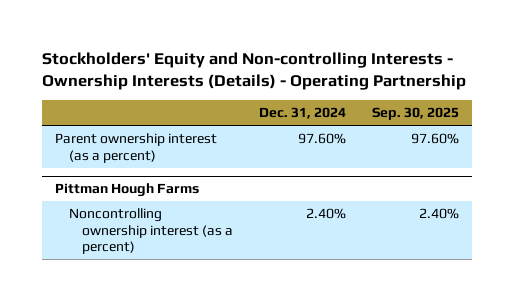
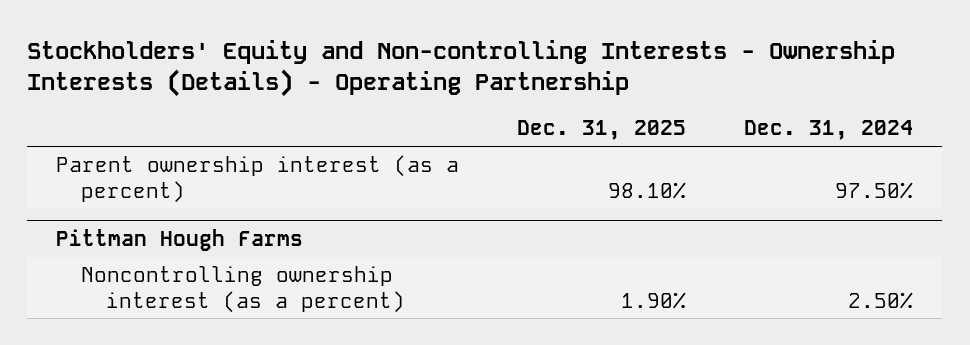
- | Dec. 31, 2024 | Sep. 30, 2025
+ | Dec. 31, 2025 | Dec. 31, 2024
- Parent ownership interest (as a percent) | 97.60% | 97.60%
+ Parent ownership interest (as a percent) | 98.10% | 97.50%
@ Pittman Hough Farms
- Noncontrolling ownership interest (as a percent) | 2.40% | 2.40%
+ Noncontrolling ownership interest (as a percent) | 1.90% | 2.50%

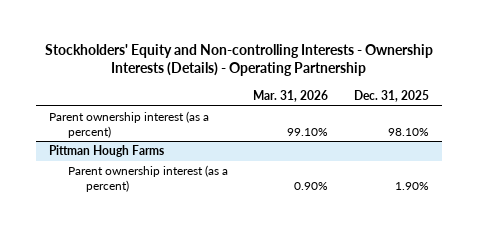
- | Dec. 31, 2025 | Dec. 31, 2024
+ | Mar. 31, 2026 | Dec. 31, 2025
@ Pittman Hough Farms
- Noncontrolling ownership interest (as a percent) | 1.90% | 2.50%
+ Parent ownership interest (as a percent) | 0.90% | 1.90%

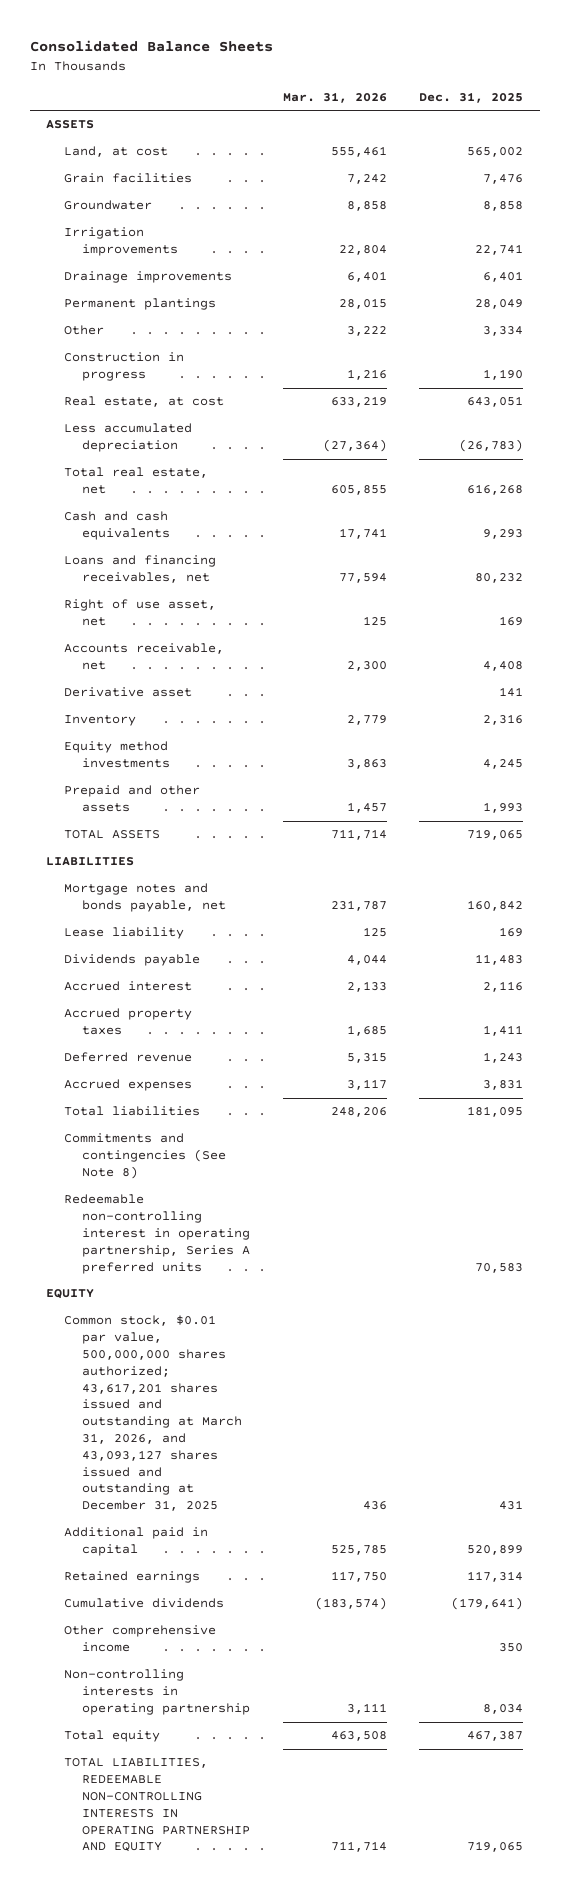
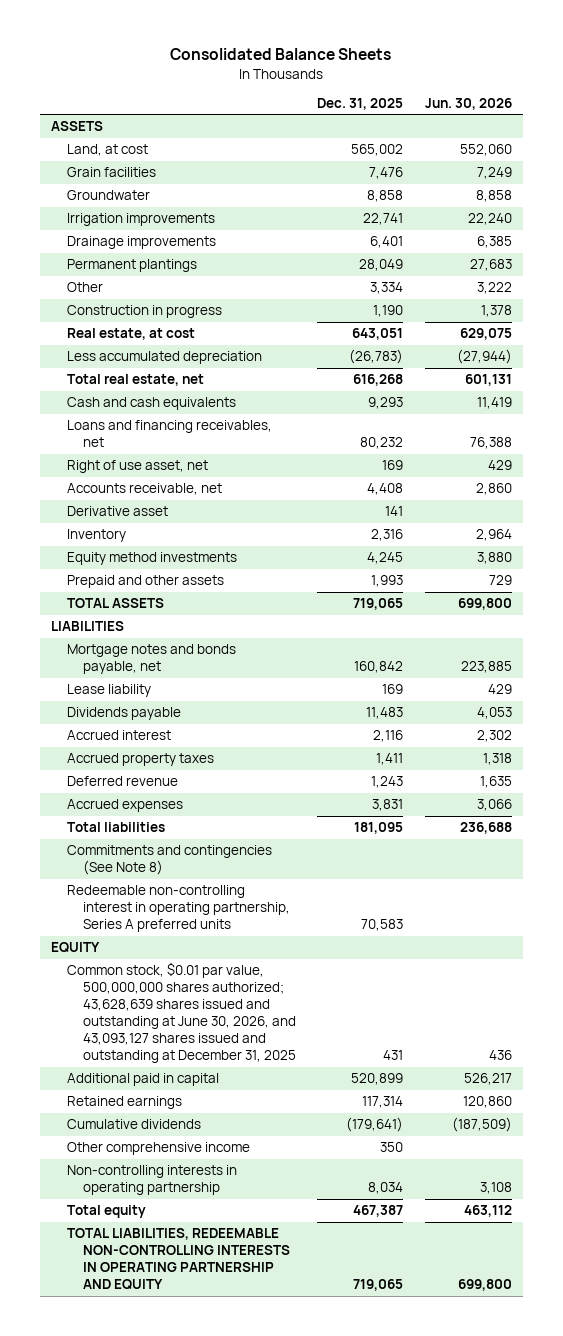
- | Mar. 31, 2026 | Dec. 31, 2025
+ | Dec. 31, 2025 | Jun. 30, 2026
- Common stock, $0.01 par value, 500,000,000 shares authorized; 43,617,201 shares issued and outstanding at March 31, 2026, and 43,093,127 shares issued and outstanding at December 31, 2025 | 436 | 431
+ Common stock, $0.01 par value, 500,000,000 shares authorized; 43,628,639 shares issued and outstanding at June 30, 2026, and 43,093,127 shares issued and outstanding at December 31, 2025 | 431 | 436

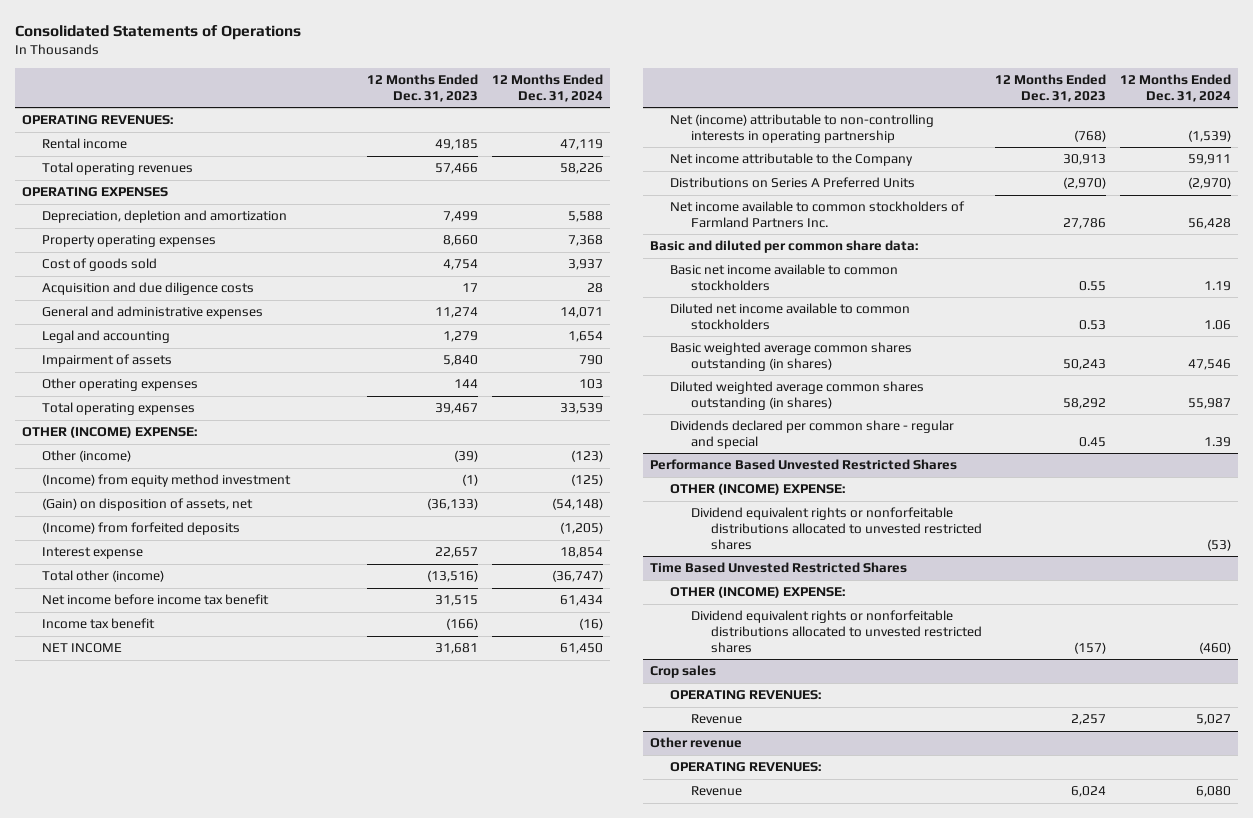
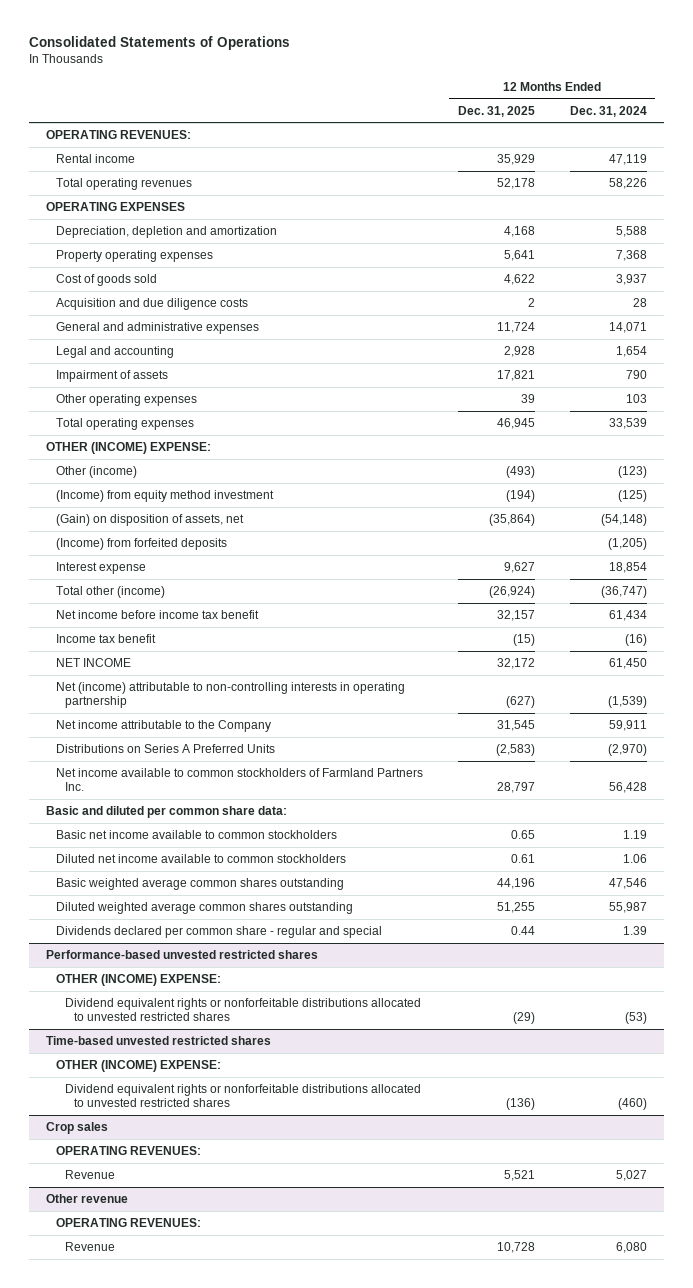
- | 12 Months Ended Dec. 31, 2023 | 12 Months Ended Dec. 31, 2024
+ | 12 Months Ended Dec. 31, 2025 | 12 Months Ended Dec. 31, 2024
- Basic weighted average common shares outstanding (in shares) | 50,243 | 47,546
- Diluted weighted average common shares outstanding (in shares) | 58,292 | 55,987
+ Basic weighted average common shares outstanding | 44,196 | 47,546
+ Diluted weighted average common shares outstanding | 51,255 | 55,987
- Performance Based Unvested Restricted Shares
+ Performance-based unvested restricted shares
- Time Based Unvested Restricted Shares
+ Time-based unvested restricted shares

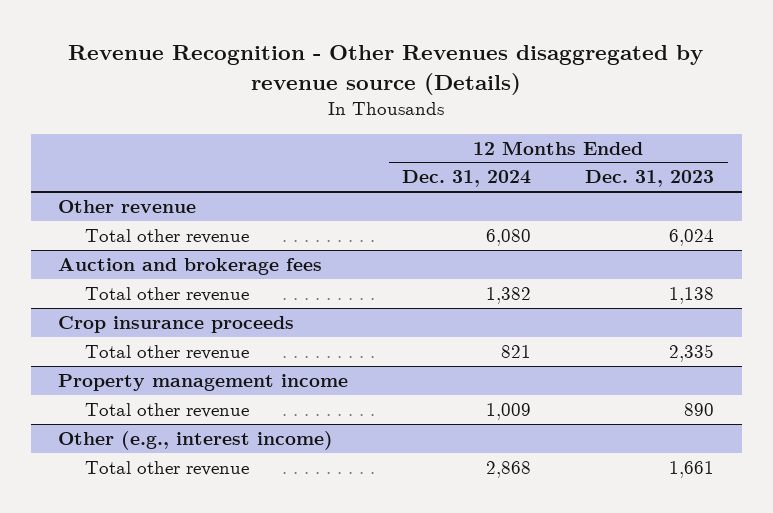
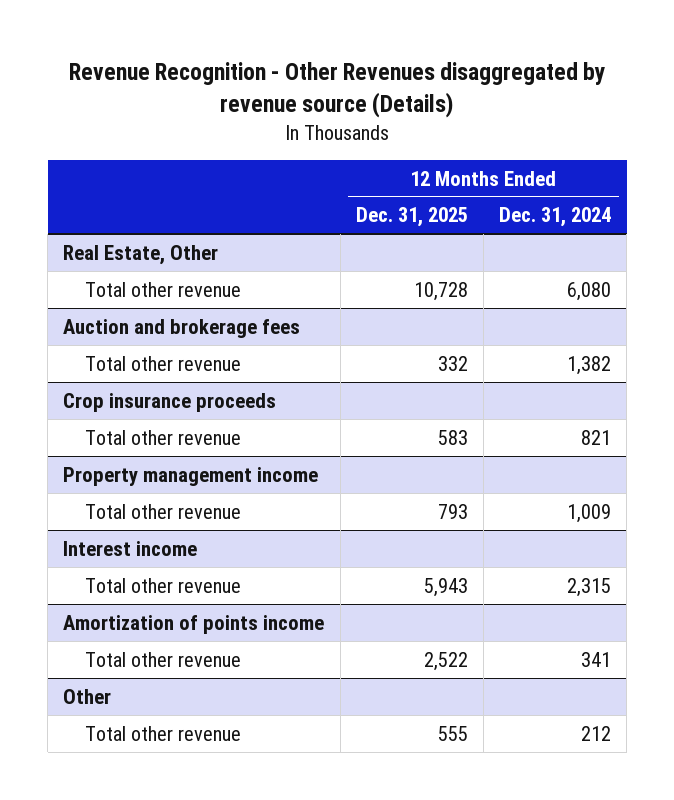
- | 12 Months Ended Dec. 31, 2024 | 12 Months Ended Dec. 31, 2023
+ | 12 Months Ended Dec. 31, 2025 | 12 Months Ended Dec. 31, 2024
- Other revenue
+ Real Estate, Other
- Other (e.g., interest income)
- Total other revenue | 2,868 | 1,661
+ Interest income
+ Total other revenue | 5,943 | 2,315
+ Amortization of points income
+ Total other revenue | 2,522 | 341
+ Other
+ Total other revenue | 555 | 212

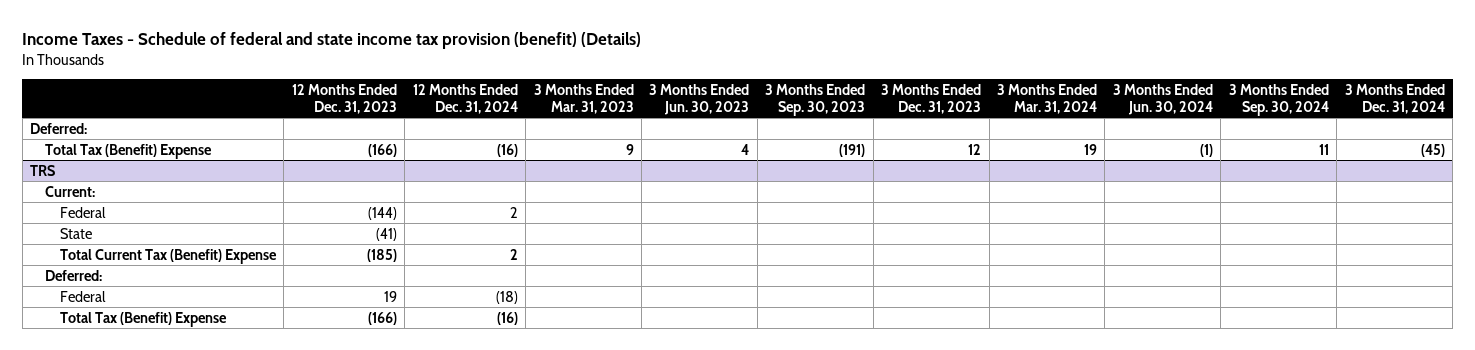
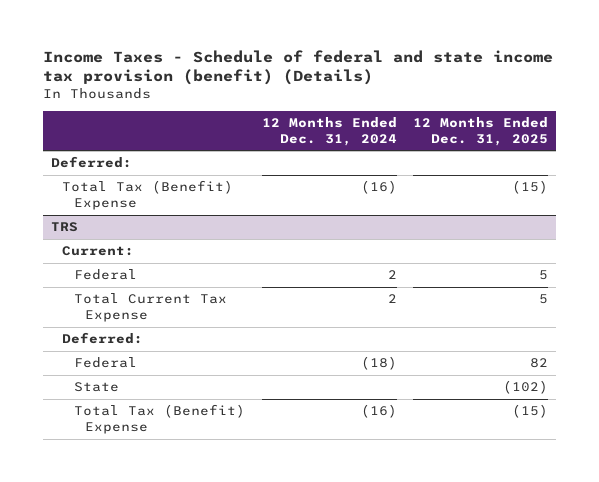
- | 12 Months Ended Dec. 31, 2023 | 12 Months Ended Dec. 31, 2024 | 3 Months Ended Mar. 31, 2023 | 3 Months Ended Jun. 30, 2023 | 3 Months Ended Sep. 30, 2023 | 3 Months Ended Dec. 31, 2023 | 3 Months Ended Mar. 31, 2024 | 3 Months Ended Jun. 30, 2024 | 3 Months Ended Sep. 30, 2024 | 3 Months Ended Dec. 31, 2024
+ | 12 Months Ended Dec. 31, 2024 | 12 Months Ended Dec. 31, 2025
@ TRS
- Total Current Tax (Benefit) Expense | (185) | 2 | | | | | | | |
+ Total Current Tax Expense | 2 | 5
moved down: State | | (102)

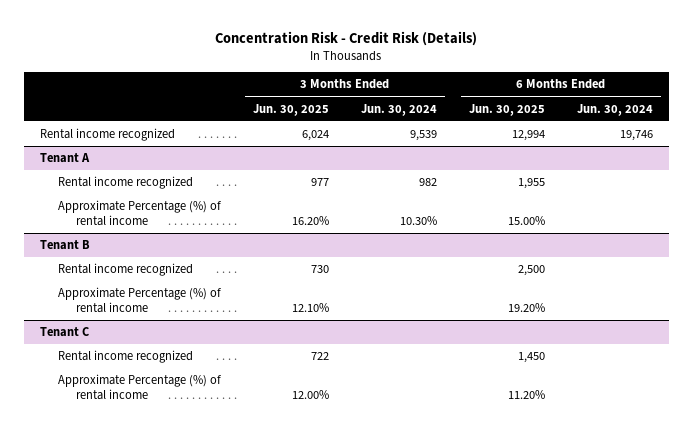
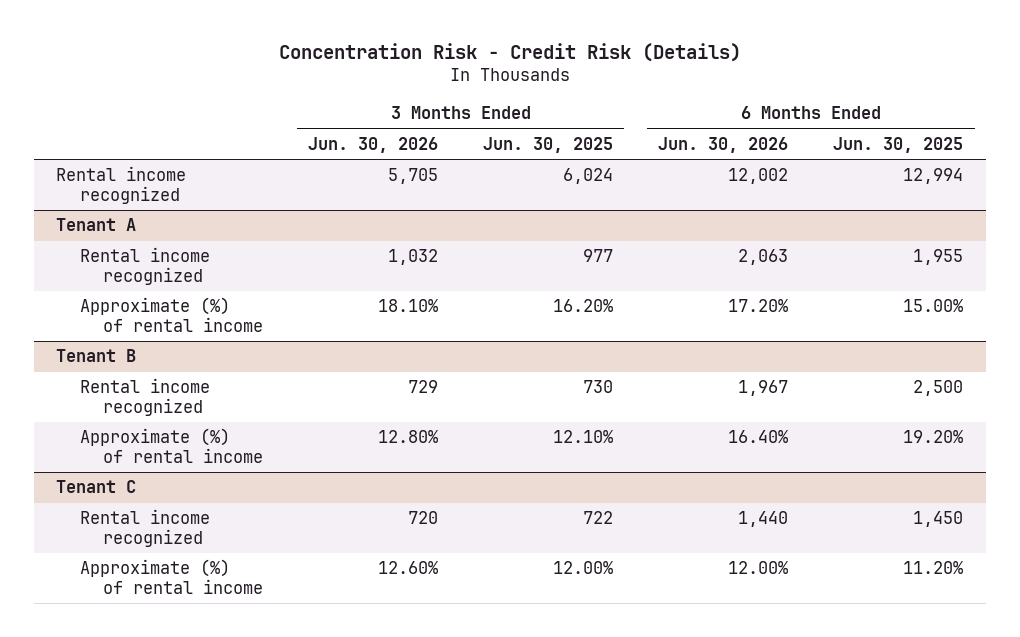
- | 3 Months Ended Jun. 30, 2025 | 3 Months Ended Jun. 30, 2024 | 6 Months Ended Jun. 30, 2025 | 6 Months Ended Jun. 30, 2024
+ | 3 Months Ended Jun. 30, 2026 | 3 Months Ended Jun. 30, 2025 | 6 Months Ended Jun. 30, 2026 | 6 Months Ended Jun. 30, 2025
@ Tenant A
- Approximate Percentage (%) of rental income | 16.20% | 10.30% | 15.00% |
+ Approximate (%) of rental income | 18.10% | 16.20% | 17.20% | 15.00%
@ Tenant B
- Approximate Percentage (%) of rental income | 12.10% | | 19.20% |
+ Approximate (%) of rental income | 12.80% | 12.10% | 16.40% | 19.20%
@ Tenant C
- Approximate Percentage (%) of rental income | 12.00% | | 11.20% |
+ Approximate (%) of rental income | 12.60% | 12.00% | 12.00% | 11.20%

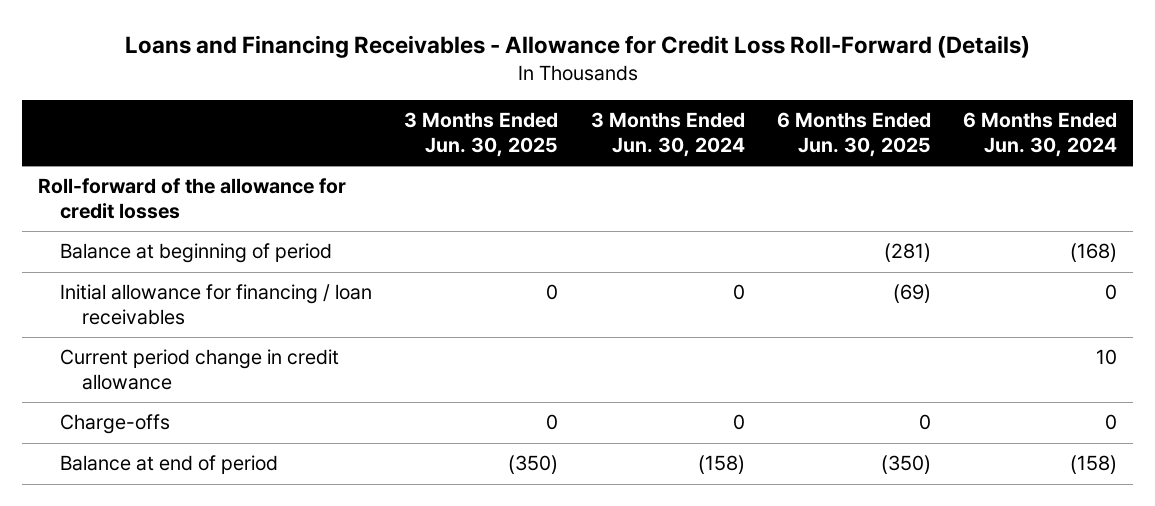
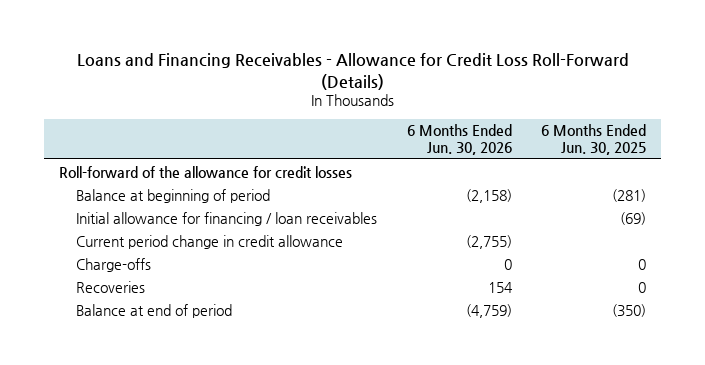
- | 3 Months Ended Jun. 30, 2025 | 3 Months Ended Jun. 30, 2024 | 6 Months Ended Jun. 30, 2025 | 6 Months Ended Jun. 30, 2024
+ | 6 Months Ended Jun. 30, 2026 | 6 Months Ended Jun. 30, 2025
+ Recoveries | 154 | 0

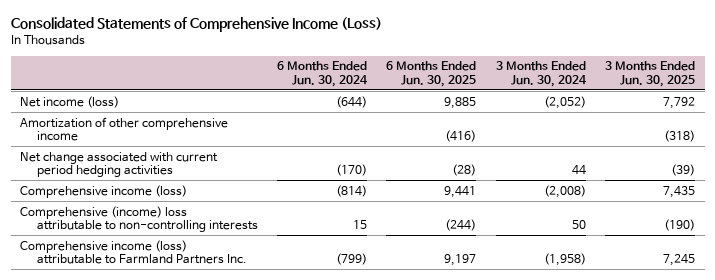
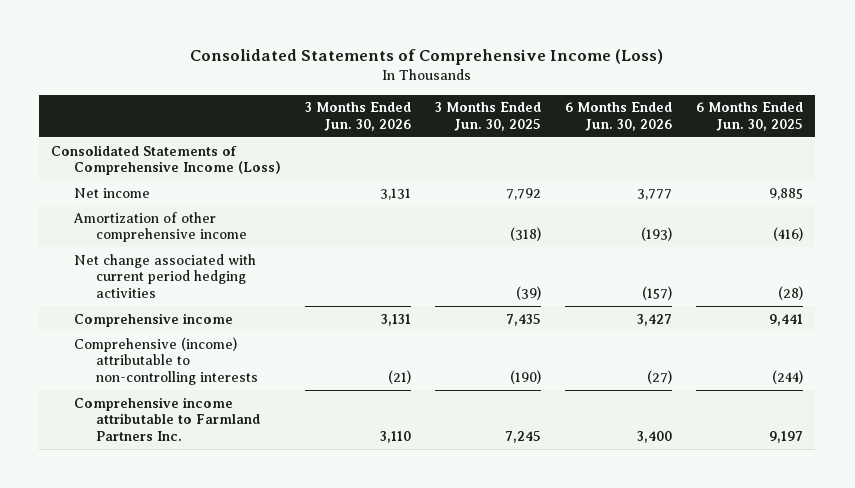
- | 6 Months Ended Jun. 30, 2024 | 6 Months Ended Jun. 30, 2025 | 3 Months Ended Jun. 30, 2024 | 3 Months Ended Jun. 30, 2025
+ | 3 Months Ended Jun. 30, 2026 | 3 Months Ended Jun. 30, 2025 | 6 Months Ended Jun. 30, 2026 | 6 Months Ended Jun. 30, 2025
- Net income (loss) | (644) | 9,885 | (2,052) | 7,792
+ Consolidated Statements of Comprehensive Income (Loss)
+ Net income | 3,131 | 7,792 | 3,777 | 9,885
- Comprehensive income (loss) | (814) | 9,441 | (2,008) | 7,435
- Comprehensive (income) loss attributable to non-controlling interests | 15 | (244) | 50 | (190)
- Comprehensive income (loss) attributable to Farmland Partners Inc. | (799) | 9,197 | (1,958) | 7,245
+ Comprehensive income | 3,131 | 7,435 | 3,427 | 9,441
+ Comprehensive (income) attributable to non-controlling interests | (21) | (190) | (27) | (244)
+ Comprehensive income attributable to Farmland Partners Inc. | 3,110 | 7,245 | 3,400 | 9,197

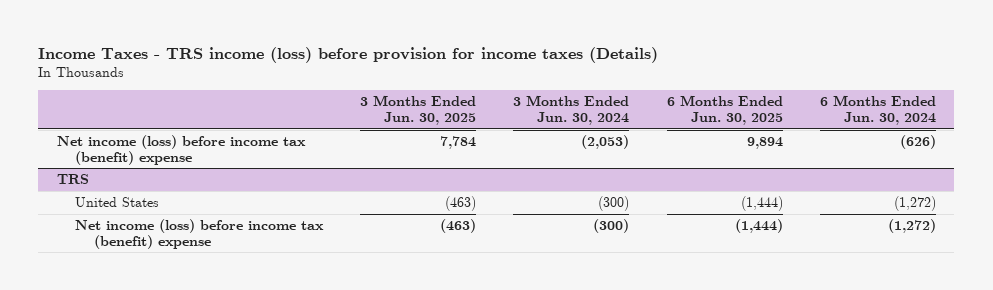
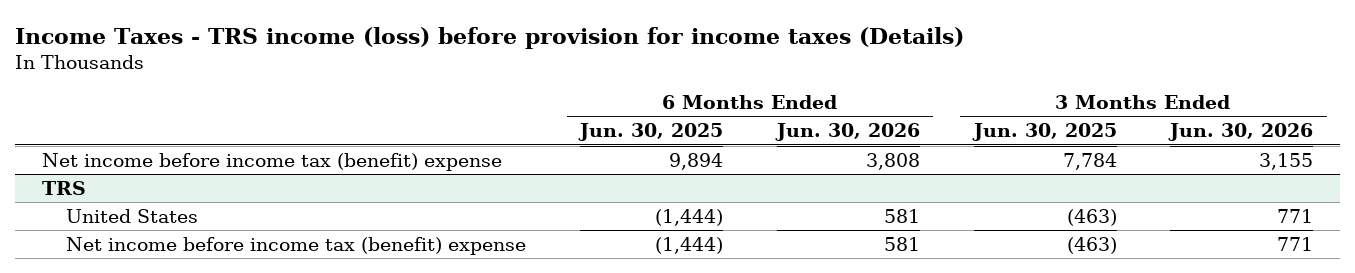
- | 3 Months Ended Jun. 30, 2025 | 3 Months Ended Jun. 30, 2024 | 6 Months Ended Jun. 30, 2025 | 6 Months Ended Jun. 30, 2024
+ | 6 Months Ended Jun. 30, 2025 | 6 Months Ended Jun. 30, 2026 | 3 Months Ended Jun. 30, 2025 | 3 Months Ended Jun. 30, 2026
- Net income (loss) before income tax (benefit) expense | 7,784 | (2,053) | 9,894 | (626)
+ Net income before income tax (benefit) expense | 9,894 | 3,808 | 7,784 | 3,155
@ TRS
- Net income (loss) before income tax (benefit) expense | (463) | (300) | (1,444) | (1,272)
+ Net income before income tax (benefit) expense | (1,444) | 581 | (463) | 771

